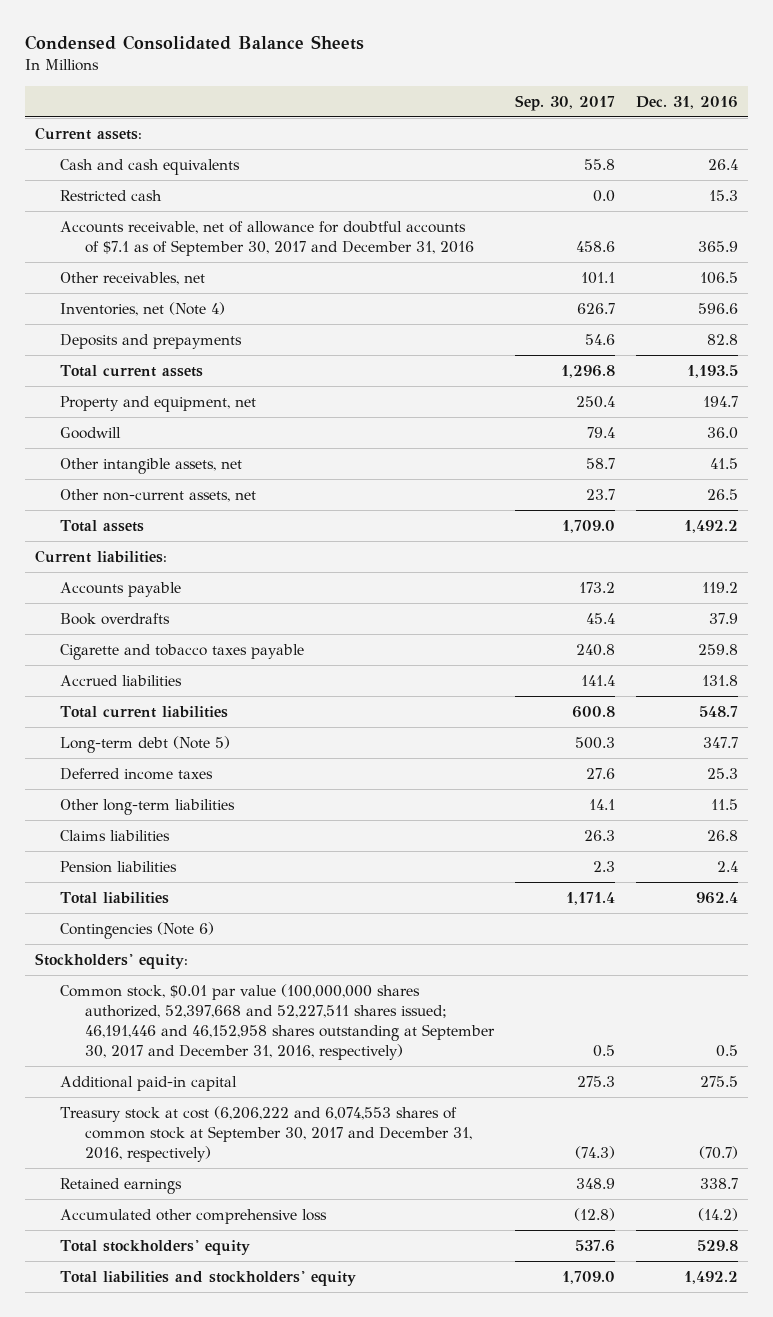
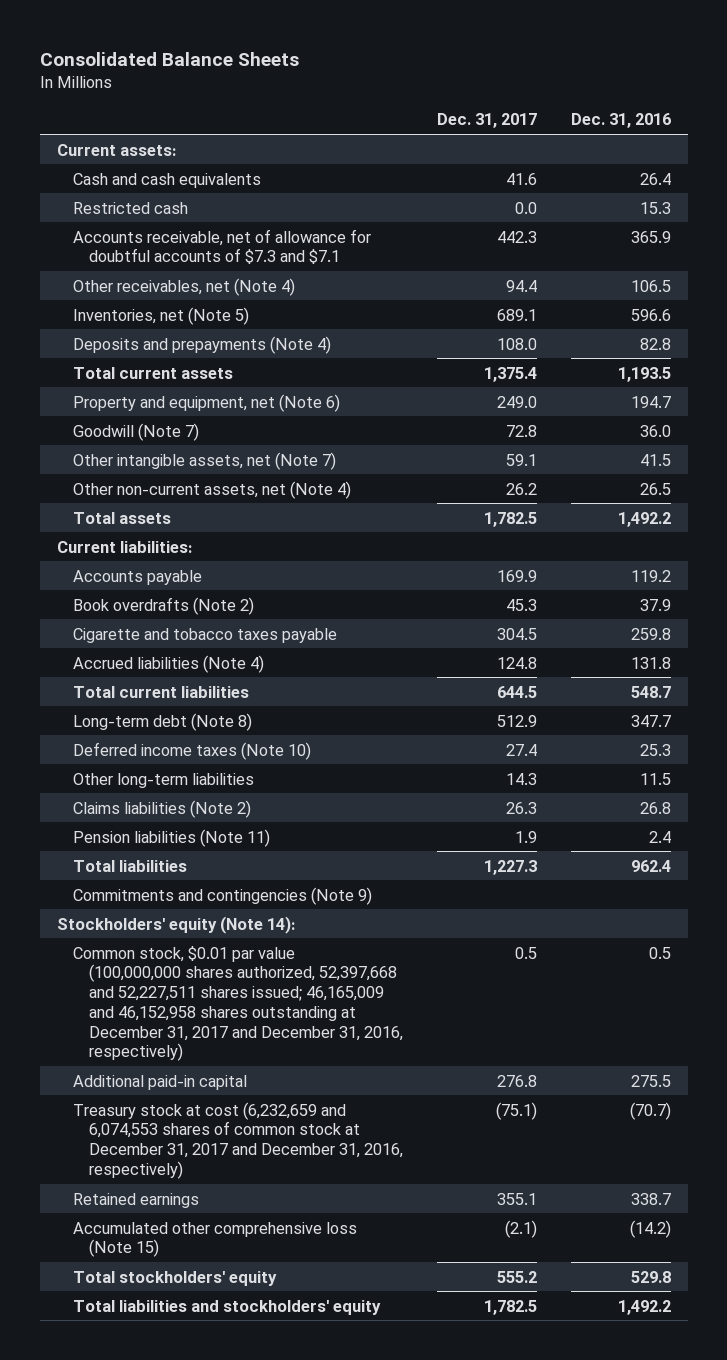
- Condensed Consolidated Balance Sheets
+ Consolidated Balance Sheets
- | Sep. 30, 2017 | Dec. 31, 2016
+ | Dec. 31, 2017 | Dec. 31, 2016
- Accounts receivable, net of allowance for doubtful accounts of $7.1 as of September 30, 2017 and December 31, 2016 | 458.6 | 365.9
- Other receivables, net | 101.1 | 106.5
- Inventories, net (Note 4) | 626.7 | 596.6
- Deposits and prepayments | 54.6 | 82.8
+ Accounts receivable, net of allowance for doubtful accounts of $7.3 and $7.1 | 442.3 | 365.9
+ Other receivables, net (Note 4) | 94.4 | 106.5
+ Inventories, net (Note 5) | 689.1 | 596.6
+ Deposits and prepayments (Note 4) | 108.0 | 82.8
- Property and equipment, net | 250.4 | 194.7
- Goodwill | 79.4 | 36.0
- Other intangible assets, net | 58.7 | 41.5
- Other non-current assets, net | 23.7 | 26.5
+ Property and equipment, net (Note 6) | 249.0 | 194.7
+ Goodwill (Note 7) | 72.8 | 36.0
+ Other intangible assets, net (Note 7) | 59.1 | 41.5
+ Other non-current assets, net (Note 4) | 26.2 | 26.5
- Book overdrafts | 45.4 | 37.9
+ Book overdrafts (Note 2) | 45.3 | 37.9
- Accrued liabilities | 141.4 | 131.8
+ Accrued liabilities (Note 4) | 124.8 | 131.8
- Long-term debt (Note 5) | 500.3 | 347.7
- Deferred income taxes | 27.6 | 25.3
+ Long-term debt (Note 8) | 512.9 | 347.7
+ Deferred income taxes (Note 10) | 27.4 | 25.3
- Claims liabilities | 26.3 | 26.8
- Pension liabilities | 2.3 | 2.4
+ Claims liabilities (Note 2) | 26.3 | 26.8
+ Pension liabilities (Note 11) | 1.9 | 2.4
- Contingencies (Note 6)
- Stockholders' equity:
- Common stock, $0.01 par value (100,000,000 shares authorized, 52,397,668 and 52,227,511 shares issued; 46,191,446 and 46,152,958 shares outstanding at September 30, 2017 and December 31, 2016, respectively) | 0.5 | 0.5
+ Commitments and contingencies (Note 9)
+ Stockholders' equity (Note 14):
+ Common stock, $0.01 par value (100,000,000 shares authorized, 52,397,668 and 52,227,511 shares issued; 46,165,009 and 46,152,958 shares outstanding at December 31, 2017 and December 31, 2016, respectively) | 0.5 | 0.5
- Treasury stock at cost (6,206,222 and 6,074,553 shares of common stock at September 30, 2017 and December 31, 2016, respectively) | (74.3) | (70.7)
+ Treasury stock at cost (6,232,659 and 6,074,553 shares of common stock at December 31, 2017 and December 31, 2016, respectively) | (75.1) | (70.7)
- Accumulated other comprehensive loss | (12.8) | (14.2)
+ Accumulated other comprehensive loss (Note 15) | (2.1) | (14.2)

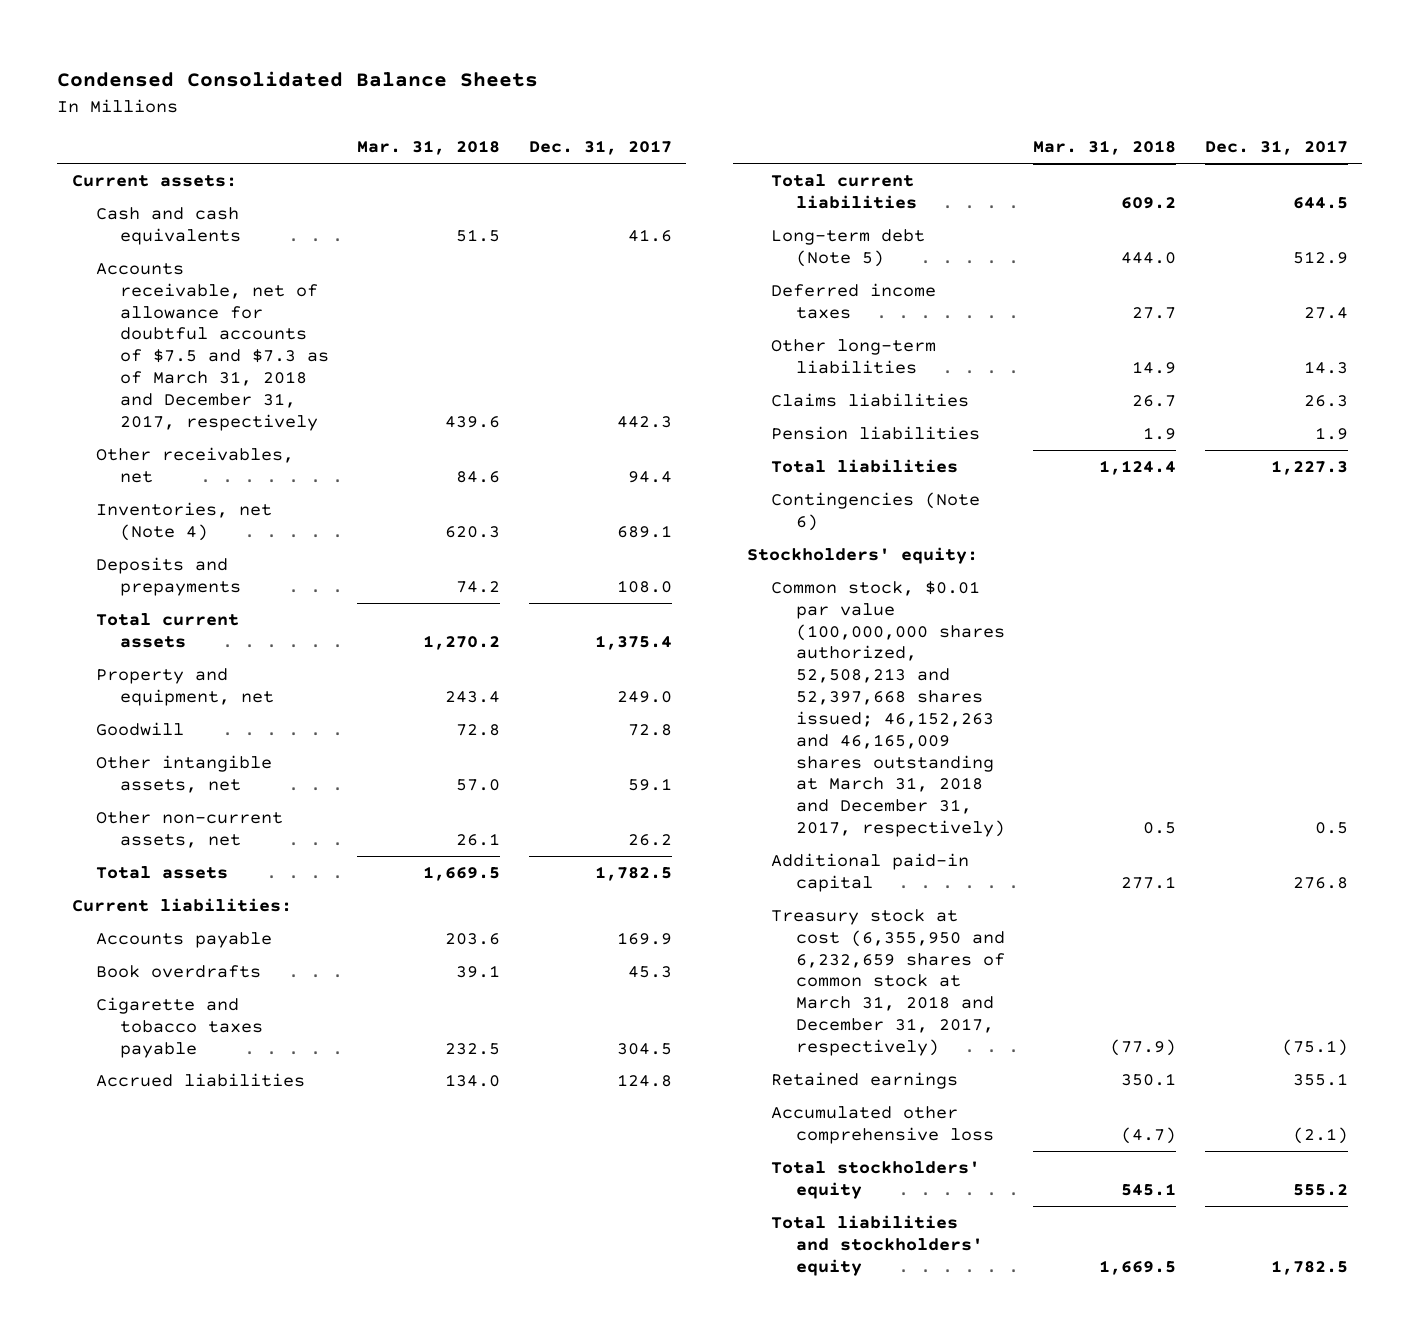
- Consolidated Balance Sheets
+ Condensed Consolidated Balance Sheets
- | Dec. 31, 2017 | Dec. 31, 2016
+ | Mar. 31, 2018 | Dec. 31, 2017
- Restricted cash | 0.0 | 15.3
- Accounts receivable, net of allowance for doubtful accounts of $7.3 and $7.1 | 442.3 | 365.9
- Other receivables, net (Note 4) | 94.4 | 106.5
- Inventories, net (Note 5) | 689.1 | 596.6
- Deposits and prepayments (Note 4) | 108.0 | 82.8
+ Accounts receivable, net of allowance for doubtful accounts of $7.5 and $7.3 as of March 31, 2018 and December 31, 2017, respectively | 439.6 | 442.3
+ Other receivables, net | 84.6 | 94.4
+ Inventories, net (Note 4) | 620.3 | 689.1
+ Deposits and prepayments | 74.2 | 108.0
- Property and equipment, net (Note 6) | 249.0 | 194.7
- Goodwill (Note 7) | 72.8 | 36.0
- Other intangible assets, net (Note 7) | 59.1 | 41.5
- Other non-current assets, net (Note 4) | 26.2 | 26.5
+ Property and equipment, net | 243.4 | 249.0
+ Goodwill | 72.8 | 72.8
+ Other intangible assets, net | 57.0 | 59.1
+ Other non-current assets, net | 26.1 | 26.2
- Book overdrafts (Note 2) | 45.3 | 37.9
+ Book overdrafts | 39.1 | 45.3
- Accrued liabilities (Note 4) | 124.8 | 131.8
+ Accrued liabilities | 134.0 | 124.8
- Long-term debt (Note 8) | 512.9 | 347.7
- Deferred income taxes (Note 10) | 27.4 | 25.3
+ Long-term debt (Note 5) | 444.0 | 512.9
+ Deferred income taxes | 27.7 | 27.4
- Claims liabilities (Note 2) | 26.3 | 26.8
- Pension liabilities (Note 11) | 1.9 | 2.4
+ Claims liabilities | 26.7 | 26.3
+ Pension liabilities | 1.9 | 1.9
- Commitments and contingencies (Note 9)
- Stockholders' equity (Note 14):
- Common stock, $0.01 par value (100,000,000 shares authorized, 52,397,668 and 52,227,511 shares issued; 46,165,009 and 46,152,958 shares outstanding at December 31, 2017 and December 31, 2016, respectively) | 0.5 | 0.5
+ Contingencies (Note 6)
+ Stockholders' equity:
+ Common stock, $0.01 par value (100,000,000 shares authorized, 52,508,213 and 52,397,668 shares issued; 46,152,263 and 46,165,009 shares outstanding at March 31, 2018 and December 31, 2017, respectively) | 0.5 | 0.5
- Treasury stock at cost (6,232,659 and 6,074,553 shares of common stock at December 31, 2017 and December 31, 2016, respectively) | (75.1) | (70.7)
+ Treasury stock at cost (6,355,950 and 6,232,659 shares of common stock at March 31, 2018 and December 31, 2017, respectively) | (77.9) | (75.1)
- Accumulated other comprehensive loss (Note 15) | (2.1) | (14.2)
+ Accumulated other comprehensive loss | (4.7) | (2.1)

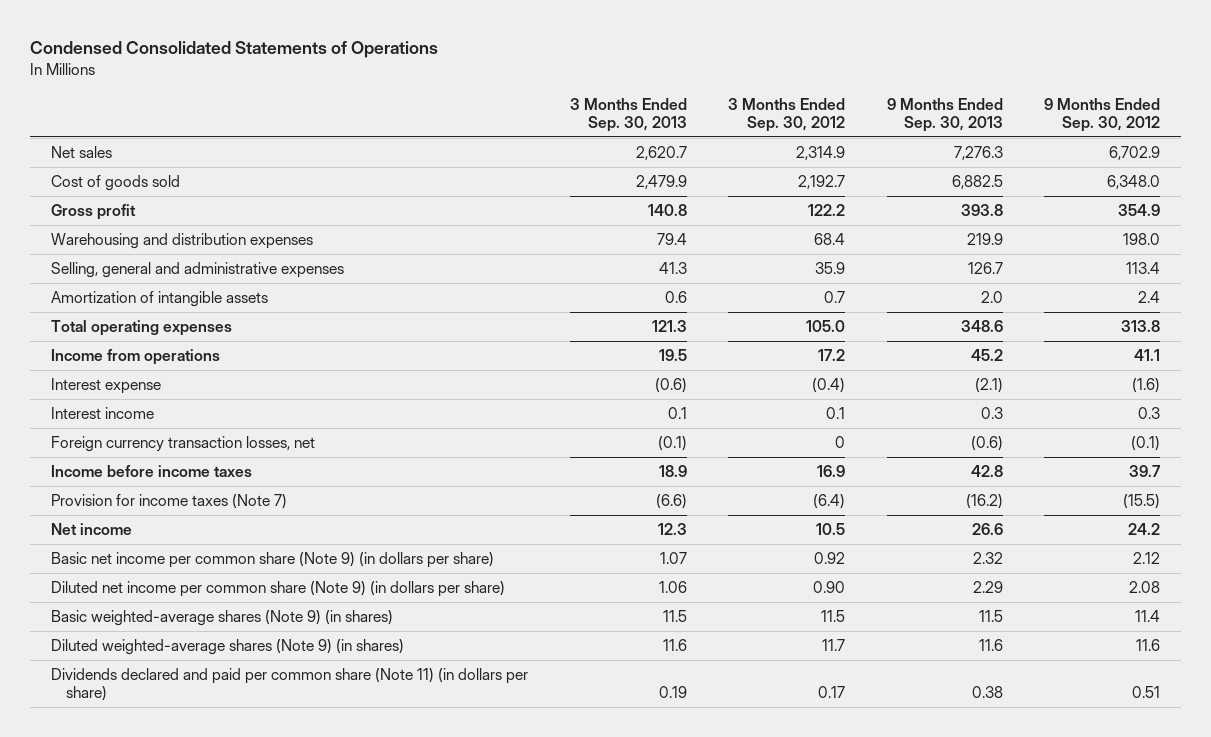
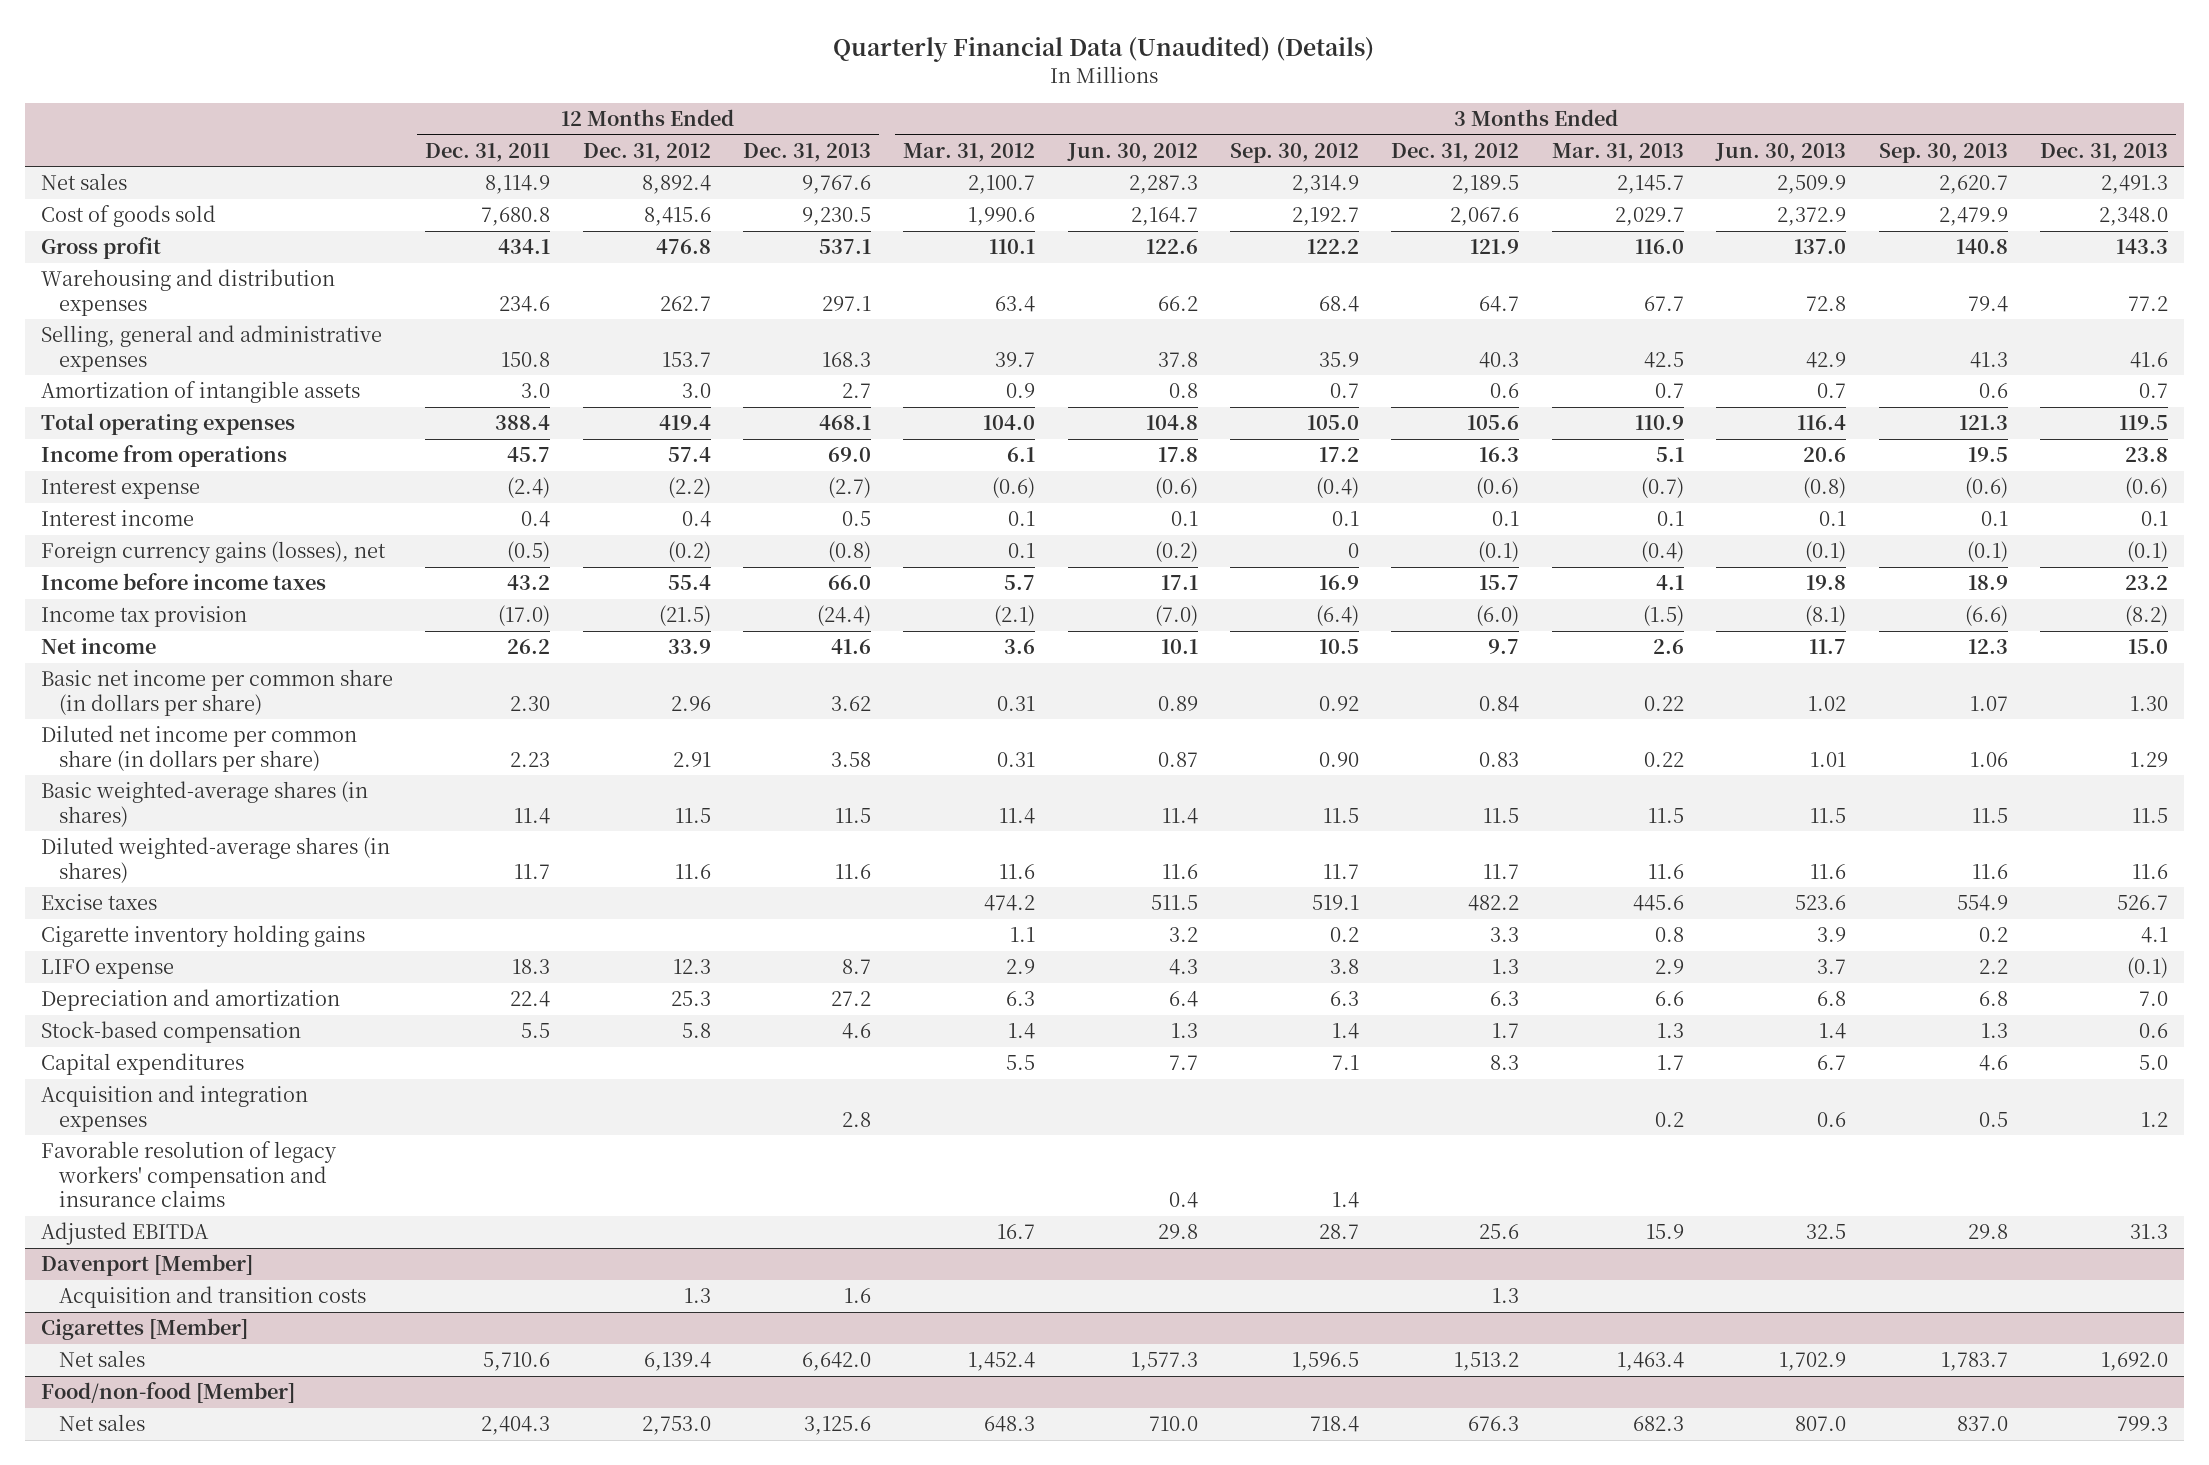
- Condensed Consolidated Statements of Operations
+ Quarterly Financial Data (Unaudited) (Details)
- | 3 Months Ended Sep. 30, 2013 | 3 Months Ended Sep. 30, 2012 | 9 Months Ended Sep. 30, 2013 | 9 Months Ended Sep. 30, 2012
+ | 12 Months Ended Dec. 31, 2011 | 12 Months Ended Dec. 31, 2012 | 12 Months Ended Dec. 31, 2013 | 3 Months Ended Mar. 31, 2012 | 3 Months Ended Jun. 30, 2012 | 3 Months Ended Sep. 30, 2012 | 3 Months Ended Dec. 31, 2012 | 3 Months Ended Mar. 31, 2013 | 3 Months Ended Jun. 30, 2013 | 3 Months Ended Sep. 30, 2013 | 3 Months Ended Dec. 31, 2013
- Foreign currency transaction losses, net | (0.1) | 0 | (0.6) | (0.1)
+ Foreign currency gains (losses), net | (0.5) | (0.2) | (0.8) | 0.1 | (0.2) | 0 | (0.1) | (0.4) | (0.1) | (0.1) | (0.1)
- Provision for income taxes (Note 7) | (6.6) | (6.4) | (16.2) | (15.5)
+ Income tax provision | (17.0) | (21.5) | (24.4) | (2.1) | (7.0) | (6.4) | (6.0) | (1.5) | (8.1) | (6.6) | (8.2)
- Basic net income per common share (Note 9) (in dollars per share) | 1.07 | 0.92 | 2.32 | 2.12
- Diluted net income per common share (Note 9) (in dollars per share) | 1.06 | 0.90 | 2.29 | 2.08
- Basic weighted-average shares (Note 9) (in shares) | 11.5 | 11.5 | 11.5 | 11.4
- Diluted weighted-average shares (Note 9) (in shares) | 11.6 | 11.7 | 11.6 | 11.6
- Dividends declared and paid per common share (Note 11) (in dollars per share) | 0.19 | 0.17 | 0.38 | 0.51
+ Basic net income per common share (in dollars per share) | 2.30 | 2.96 | 3.62 | 0.31 | 0.89 | 0.92 | 0.84 | 0.22 | 1.02 | 1.07 | 1.30
+ Diluted net income per common share (in dollars per share) | 2.23 | 2.91 | 3.58 | 0.31 | 0.87 | 0.90 | 0.83 | 0.22 | 1.01 | 1.06 | 1.29
+ Basic weighted-average shares (in shares) | 11.4 | 11.5 | 11.5 | 11.4 | 11.4 | 11.5 | 11.5 | 11.5 | 11.5 | 11.5 | 11.5
+ Diluted weighted-average shares (in shares) | 11.7 | 11.6 | 11.6 | 11.6 | 11.6 | 11.7 | 11.7 | 11.6 | 11.6 | 11.6 | 11.6
+ Excise taxes | | | | 474.2 | 511.5 | 519.1 | 482.2 | 445.6 | 523.6 | 554.9 | 526.7
+ Cigarette inventory holding gains | | | | 1.1 | 3.2 | 0.2 | 3.3 | 0.8 | 3.9 | 0.2 | 4.1
+ LIFO expense | 18.3 | 12.3 | 8.7 | 2.9 | 4.3 | 3.8 | 1.3 | 2.9 | 3.7 | 2.2 | (0.1)
+ Depreciation and amortization | 22.4 | 25.3 | 27.2 | 6.3 | 6.4 | 6.3 | 6.3 | 6.6 | 6.8 | 6.8 | 7.0
+ Stock-based compensation | 5.5 | 5.8 | 4.6 | 1.4 | 1.3 | 1.4 | 1.7 | 1.3 | 1.4 | 1.3 | 0.6
+ Capital expenditures | | | | 5.5 | 7.7 | 7.1 | 8.3 | 1.7 | 6.7 | 4.6 | 5.0
+ Acquisition and integration expenses | | | 2.8 | | | | | 0.2 | 0.6 | 0.5 | 1.2
+ Favorable resolution of legacy workers' compensation and insurance claims | | | | | 0.4 | 1.4 | | | | |
+ Adjusted EBITDA | | | | 16.7 | 29.8 | 28.7 | 25.6 | 15.9 | 32.5 | 29.8 | 31.3
+ Davenport [Member]
+ Acquisition and transition costs | | 1.3 | 1.6 | | | | 1.3 | | | |
+ Cigarettes [Member]
+ Net sales | 5,710.6 | 6,139.4 | 6,642.0 | 1,452.4 | 1,577.3 | 1,596.5 | 1,513.2 | 1,463.4 | 1,702.9 | 1,783.7 | 1,692.0
+ Food/non-food [Member]
+ Net sales | 2,404.3 | 2,753.0 | 3,125.6 | 648.3 | 710.0 | 718.4 | 676.3 | 682.3 | 807.0 | 837.0 | 799.3

